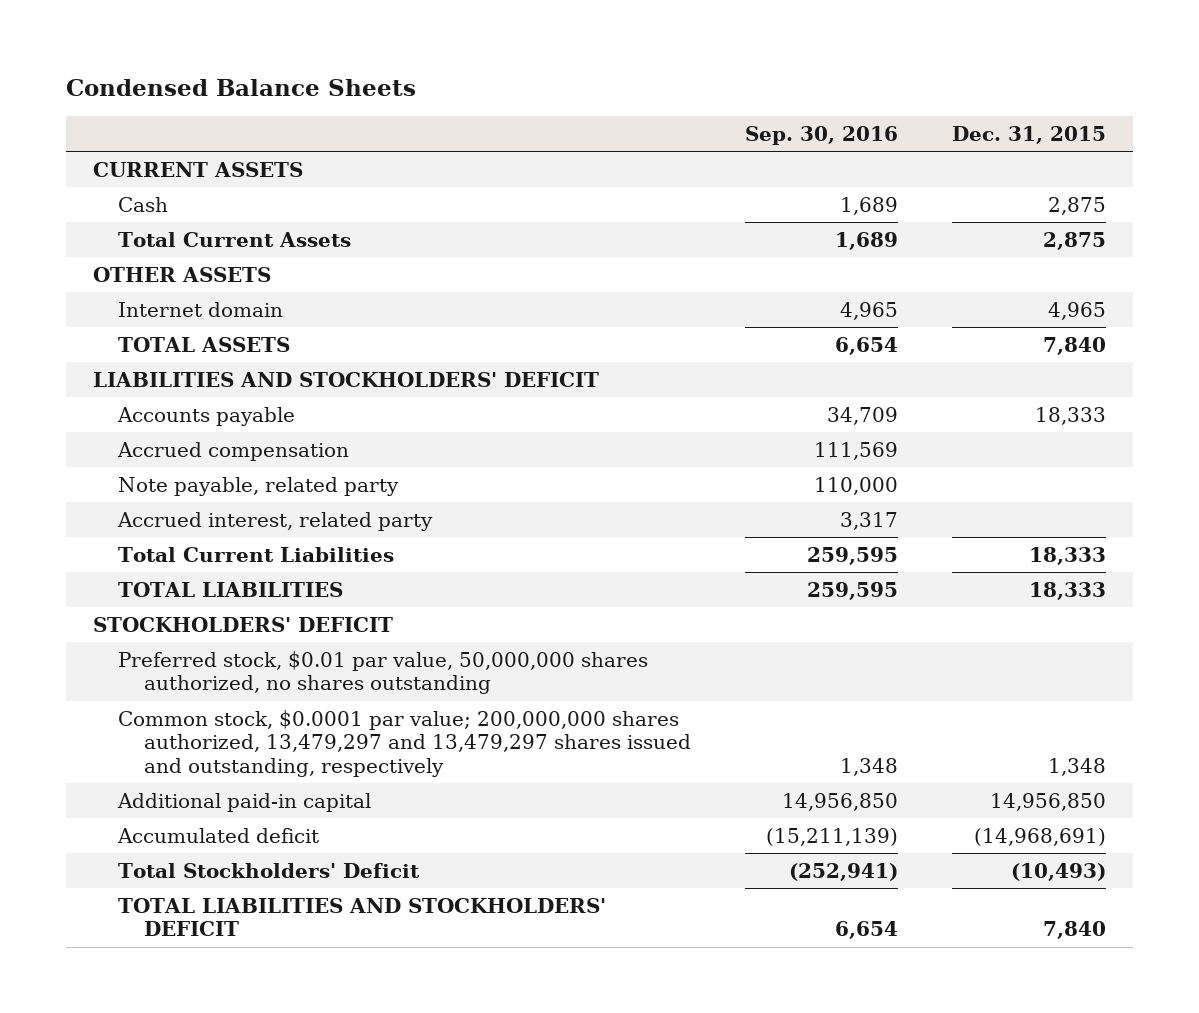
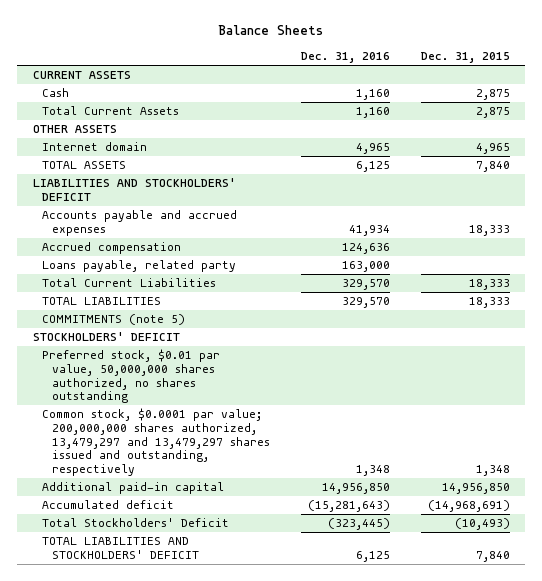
- Condensed Balance Sheets
+ Balance Sheets
- | Sep. 30, 2016 | Dec. 31, 2015
+ | Dec. 31, 2016 | Dec. 31, 2015
- Accounts payable | 34,709 | 18,333
+ Accounts payable and accrued expenses | 41,934 | 18,333
- Note payable, related party | 110,000 |
- Accrued interest, related party | 3,317 |
+ Loans payable, related party | 163,000 |
+ COMMITMENTS (note 5)

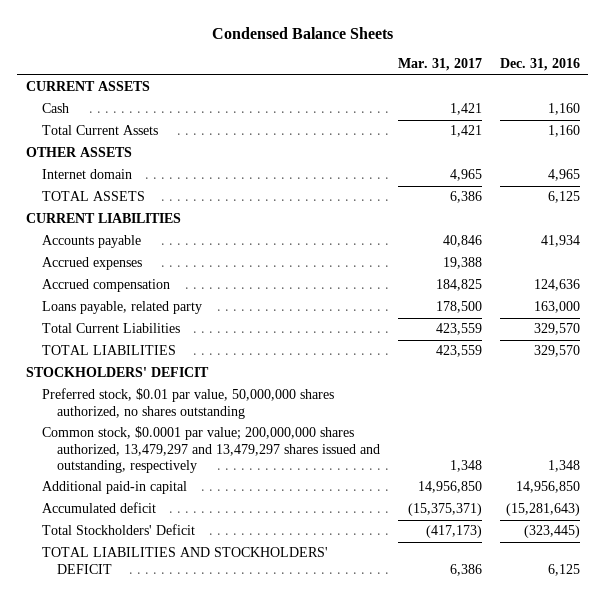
- Balance Sheets
+ Condensed Balance Sheets
- | Dec. 31, 2016 | Dec. 31, 2015
+ | Mar. 31, 2017 | Dec. 31, 2016
- LIABILITIES AND STOCKHOLDERS' DEFICIT
- Accounts payable and accrued expenses | 41,934 | 18,333
+ CURRENT LIABILITIES
+ Accounts payable | 40,846 | 41,934
+ Accrued expenses | 19,388 |
- COMMITMENTS (note 5)

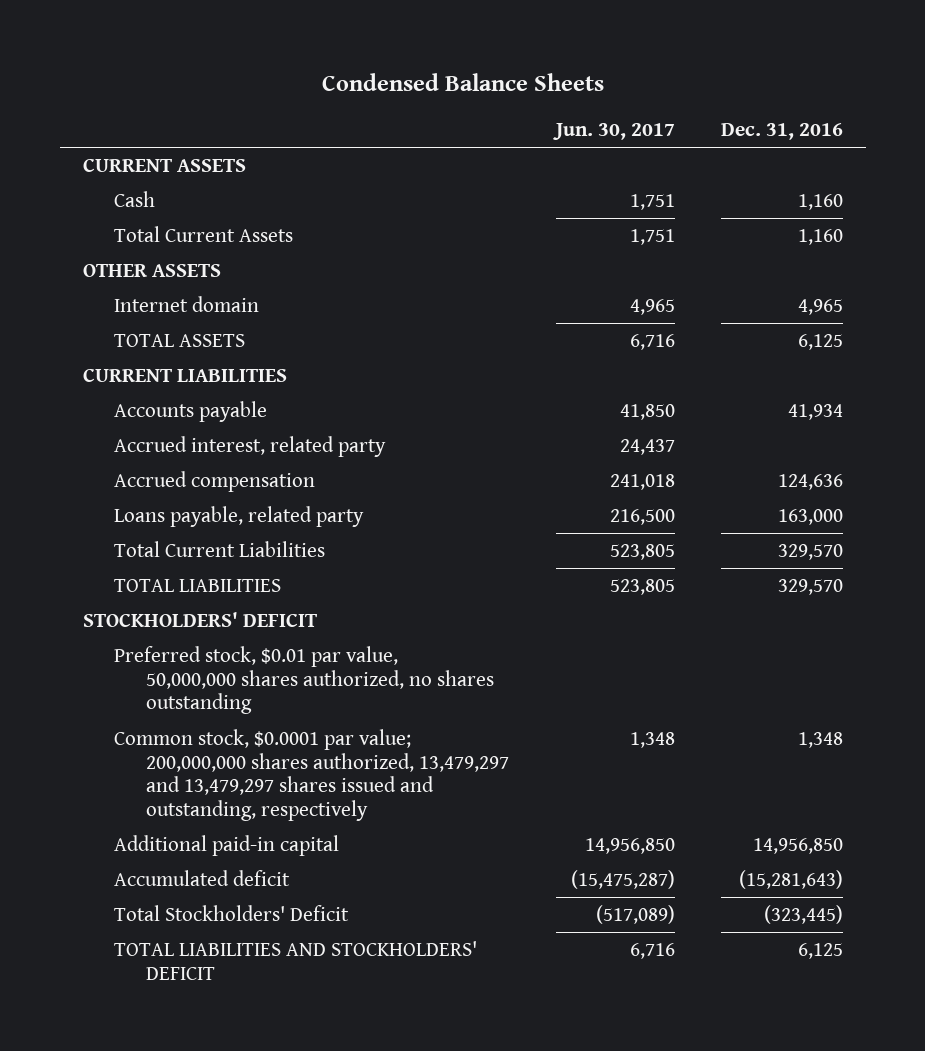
- | Mar. 31, 2017 | Dec. 31, 2016
+ | Jun. 30, 2017 | Dec. 31, 2016
- Accrued expenses | 19,388 |
+ Accrued interest, related party | 24,437 |

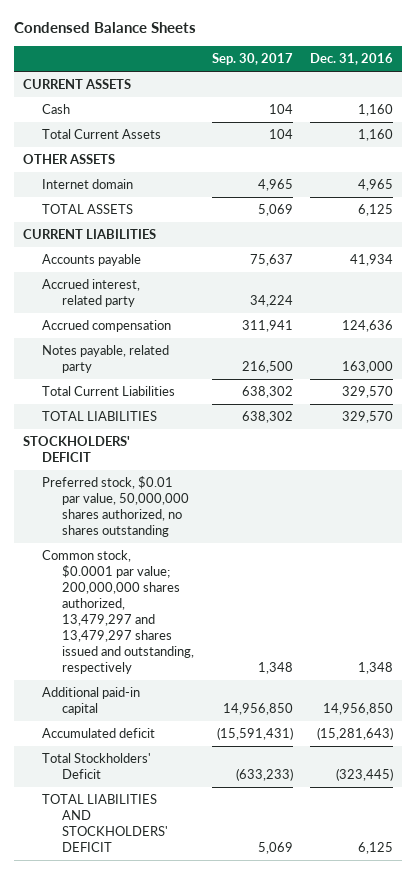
- | Jun. 30, 2017 | Dec. 31, 2016
+ | Sep. 30, 2017 | Dec. 31, 2016
- Loans payable, related party | 216,500 | 163,000
+ Notes payable, related party | 216,500 | 163,000

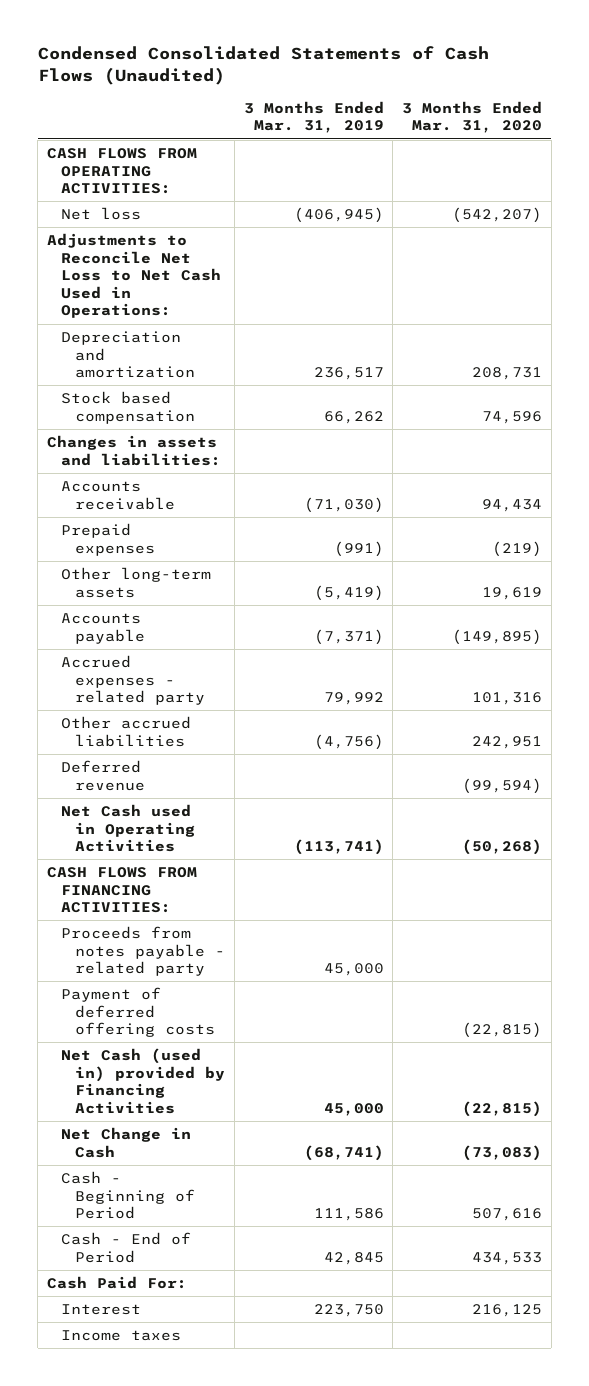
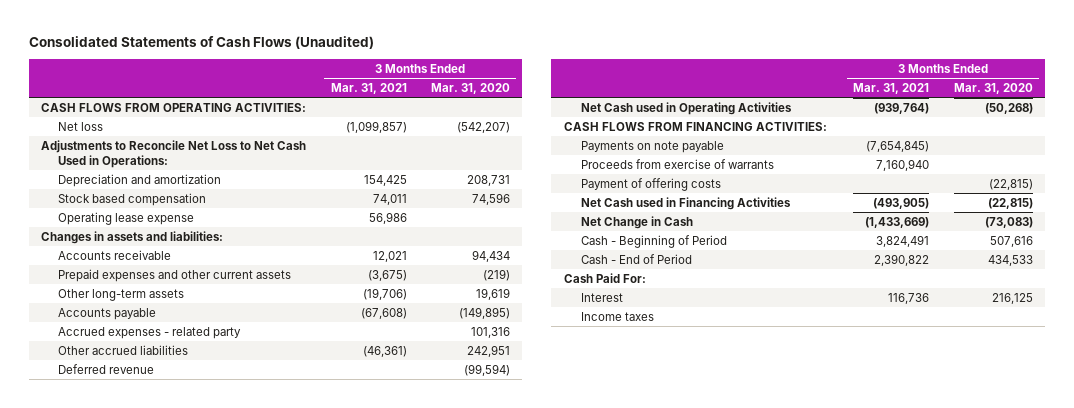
- Condensed Consolidated Statements of Cash Flows (Unaudited)
+ Consolidated Statements of Cash Flows (Unaudited)
- | 3 Months Ended Mar. 31, 2019 | 3 Months Ended Mar. 31, 2020
+ | 3 Months Ended Mar. 31, 2021 | 3 Months Ended Mar. 31, 2020
+ Operating lease expense | 56,986 |
- Prepaid expenses | (991) | (219)
+ Prepaid expenses and other current assets | (3,675) | (219)
- Proceeds from notes payable - related party | 45,000 |
- Payment of deferred offering costs | | (22,815)
- Net Cash (used in) provided by Financing Activities | 45,000 | (22,815)
+ Payments on note payable | (7,654,845) |
+ Proceeds from exercise of warrants | 7,160,940 |
+ Payment of offering costs | | (22,815)
+ Net Cash used in Financing Activities | (493,905) | (22,815)

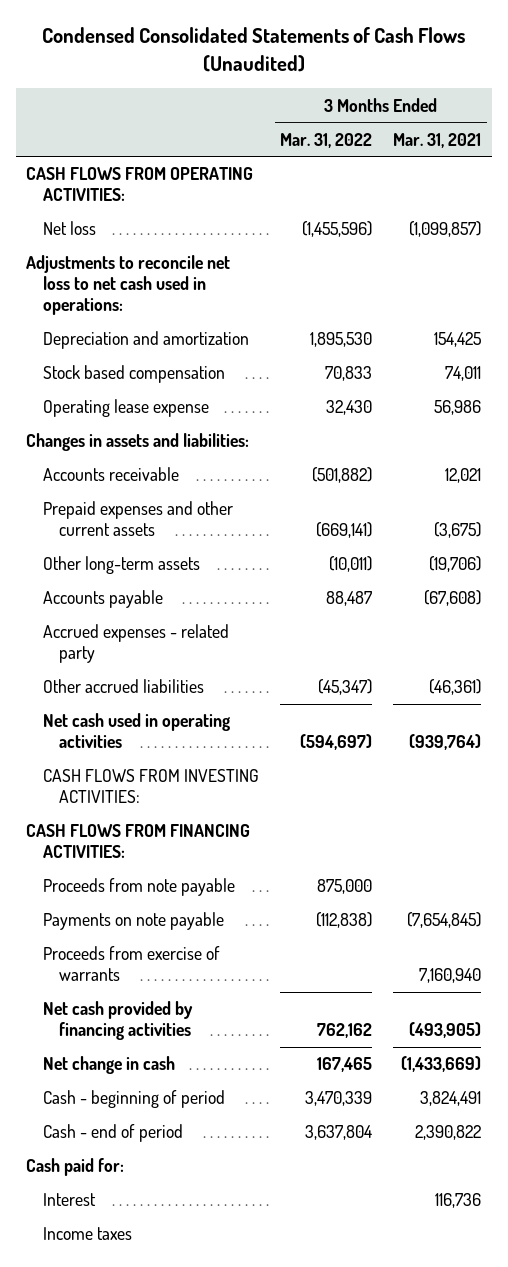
- Consolidated Statements of Cash Flows (Unaudited)
+ Condensed Consolidated Statements of Cash Flows (Unaudited)
- | 3 Months Ended Mar. 31, 2021 | 3 Months Ended Mar. 31, 2020
+ | 3 Months Ended Mar. 31, 2022 | 3 Months Ended Mar. 31, 2021
- Adjustments to Reconcile Net Loss to Net Cash Used in Operations:
+ Adjustments to reconcile net loss to net cash used in operations:
- Deferred revenue | | (99,594)
- Net Cash used in Operating Activities | (939,764) | (50,268)
+ Net cash used in operating activities | (594,697) | (939,764)
+ CASH FLOWS FROM INVESTING ACTIVITIES:
+ Proceeds from note payable | 875,000 |
- Payment of offering costs | | (22,815)
- Net Cash used in Financing Activities | (493,905) | (22,815)
- Net Change in Cash | (1,433,669) | (73,083)
- Cash - Beginning of Period | 3,824,491 | 507,616
- Cash - End of Period | 2,390,822 | 434,533
- Cash Paid For:
+ Net cash provided by financing activities | 762,162 | (493,905)
+ Net change in cash | 167,465 | (1,433,669)
+ Cash - beginning of period | 3,470,339 | 3,824,491
+ Cash - end of period | 3,637,804 | 2,390,822
+ Cash paid for:

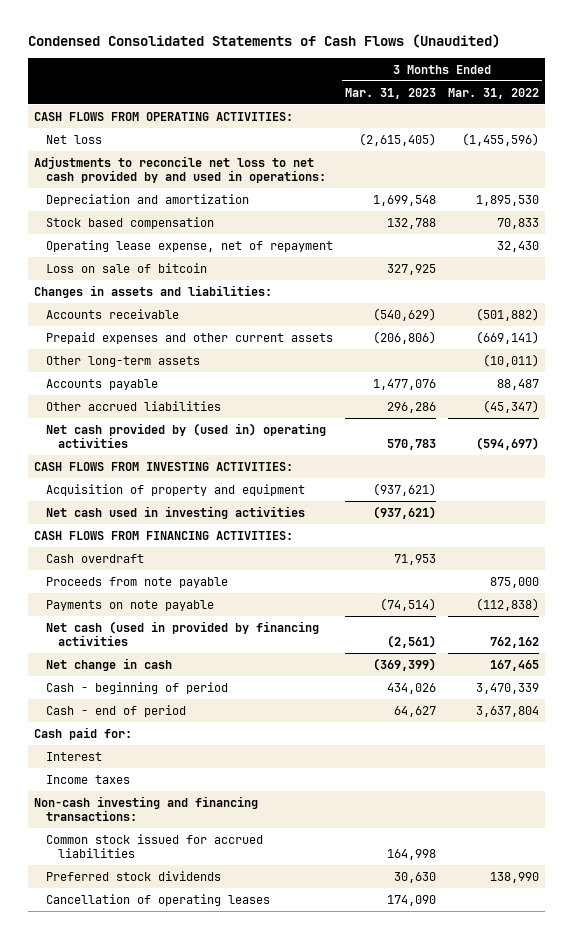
- | 3 Months Ended Mar. 31, 2022 | 3 Months Ended Mar. 31, 2021
+ | 3 Months Ended Mar. 31, 2023 | 3 Months Ended Mar. 31, 2022
- Adjustments to reconcile net loss to net cash used in operations:
+ Adjustments to reconcile net loss to net cash provided by and used in operations:
- Operating lease expense | 32,430 | 56,986
+ Operating lease expense, net of repayment | | 32,430
+ Loss on sale of bitcoin | 327,925 |
- Accrued expenses - related party
- Net cash used in operating activities | (594,697) | (939,764)
+ Net cash provided by (used in) operating activities | 570,783 | (594,697)
+ Acquisition of property and equipment | (937,621) |
+ Net cash used in investing activities | (937,621) |
+ Cash overdraft | 71,953 |
- Proceeds from exercise of warrants | | 7,160,940
- Net cash provided by financing activities | 762,162 | (493,905)
+ Net cash (used in provided by financing activities | (2,561) | 762,162
+ Non-cash investing and financing transactions:
+ Common stock issued for accrued liabilities | 164,998 |
+ Preferred stock dividends | 30,630 | 138,990
+ Cancellation of operating leases | 174,090 |

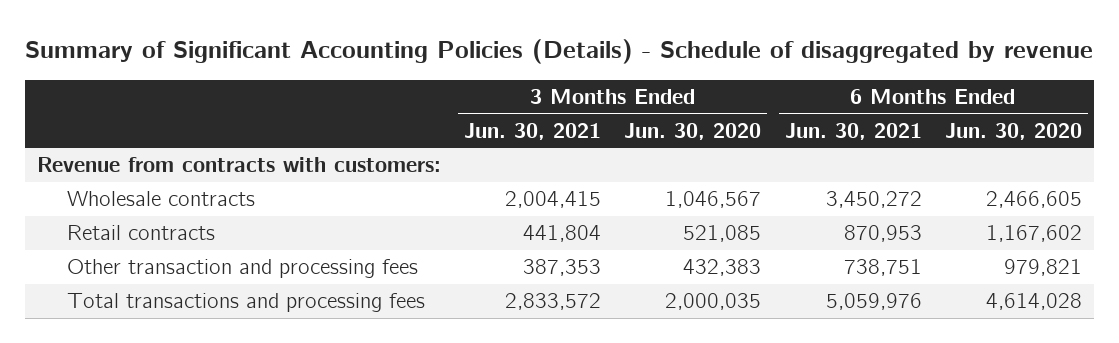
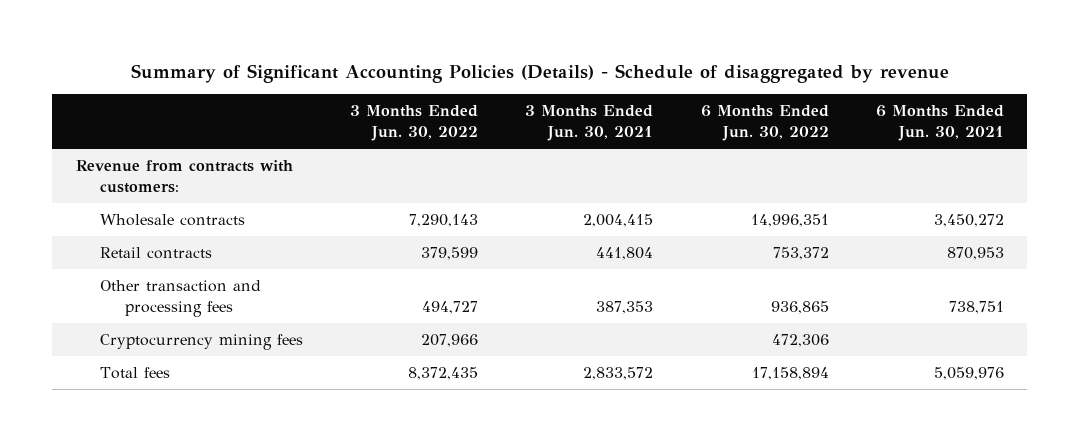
- | 3 Months Ended Jun. 30, 2021 | 3 Months Ended Jun. 30, 2020 | 6 Months Ended Jun. 30, 2021 | 6 Months Ended Jun. 30, 2020
+ | 3 Months Ended Jun. 30, 2022 | 3 Months Ended Jun. 30, 2021 | 6 Months Ended Jun. 30, 2022 | 6 Months Ended Jun. 30, 2021
- Total transactions and processing fees | 2,833,572 | 2,000,035 | 5,059,976 | 4,614,028
+ Cryptocurrency mining fees | 207,966 | | 472,306 |
+ Total fees | 8,372,435 | 2,833,572 | 17,158,894 | 5,059,976

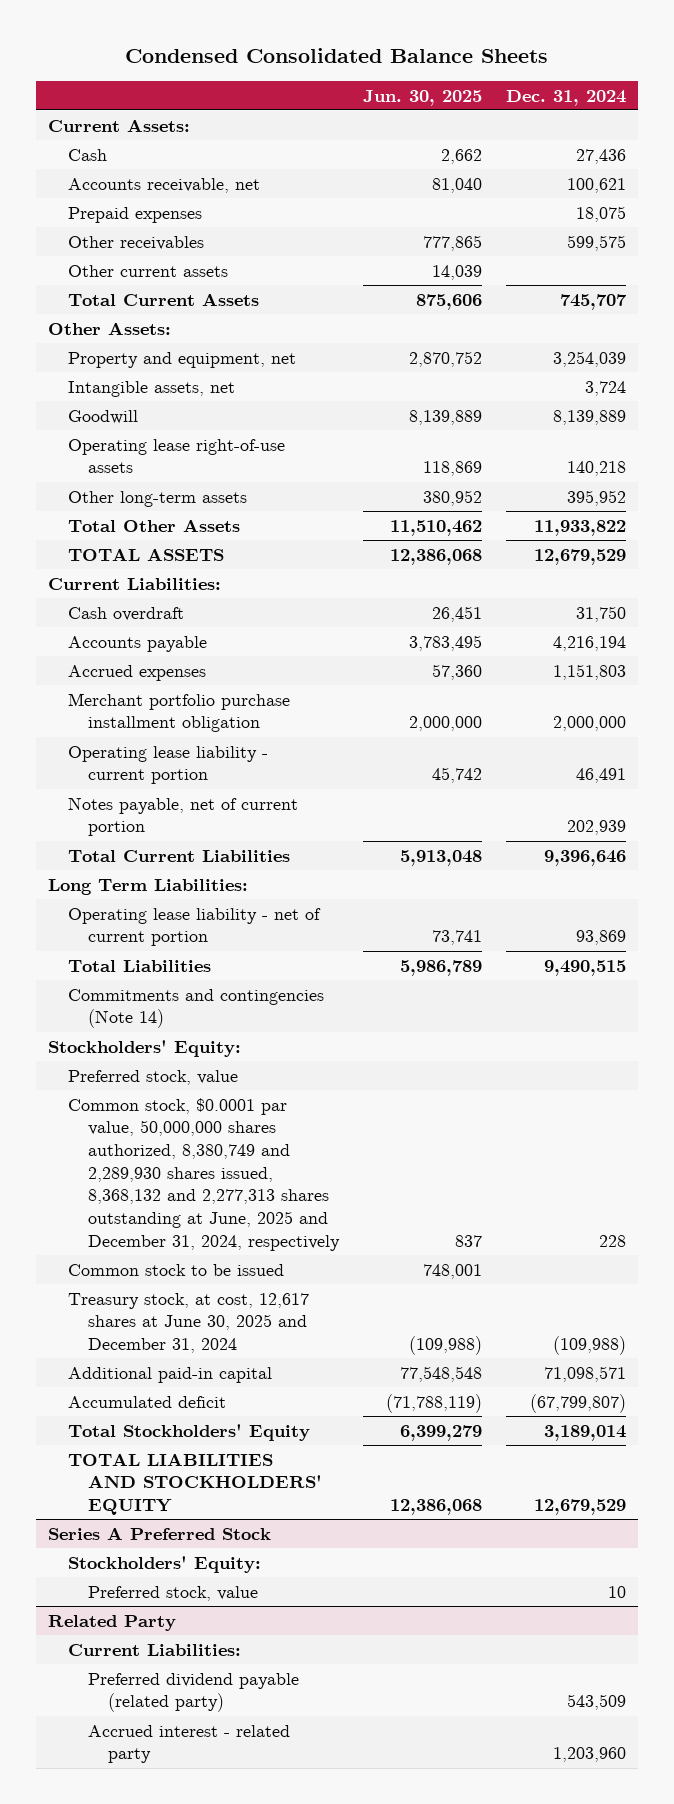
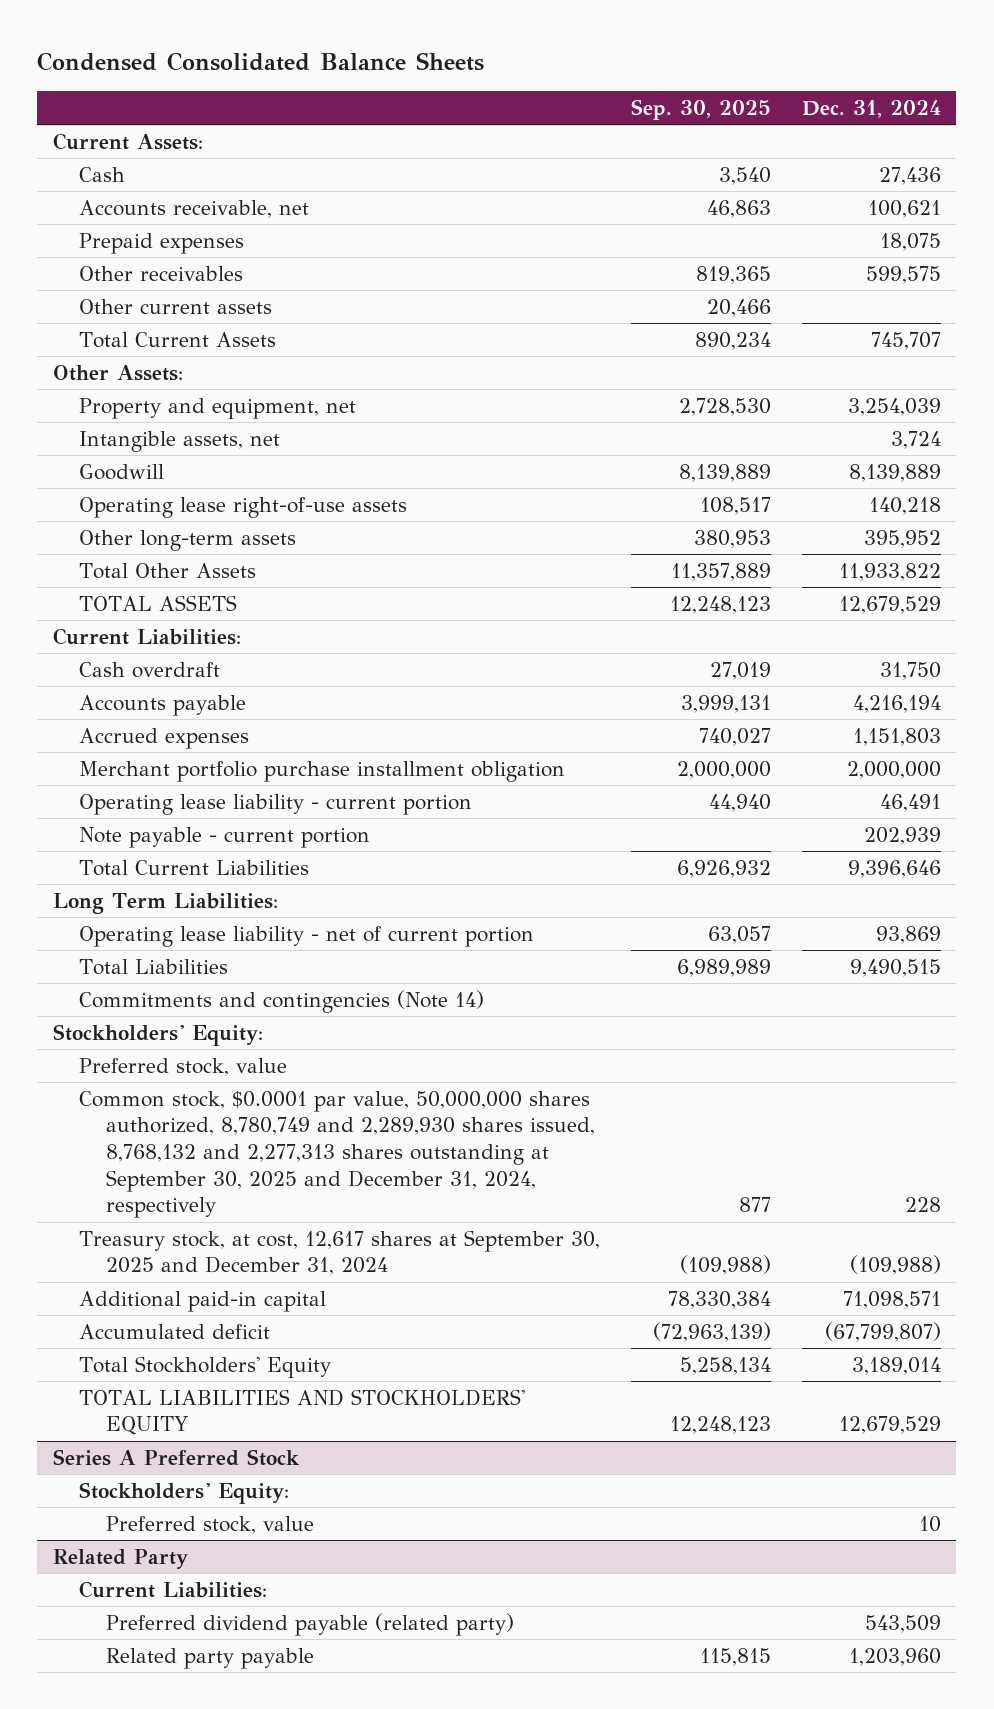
- | Jun. 30, 2025 | Dec. 31, 2024
+ | Sep. 30, 2025 | Dec. 31, 2024
- Notes payable, net of current portion | | 202,939
+ Note payable - current portion | | 202,939
- Common stock, $0.0001 par value, 50,000,000 shares authorized, 8,380,749 and 2,289,930 shares issued, 8,368,132 and 2,277,313 shares outstanding at June, 2025 and December 31, 2024, respectively | 837 | 228
- Common stock to be issued | 748,001 |
- Treasury stock, at cost, 12,617 shares at June 30, 2025 and December 31, 2024 | (109,988) | (109,988)
+ Common stock, $0.0001 par value, 50,000,000 shares authorized, 8,780,749 and 2,289,930 shares issued, 8,768,132 and 2,277,313 shares outstanding at September 30, 2025 and December 31, 2024, respectively | 877 | 228
+ Treasury stock, at cost, 12,617 shares at September 30, 2025 and December 31, 2024 | (109,988) | (109,988)
@ Related Party
- Accrued interest - related party | | 1,203,960
+ Related party payable | 115,815 | 1,203,960

